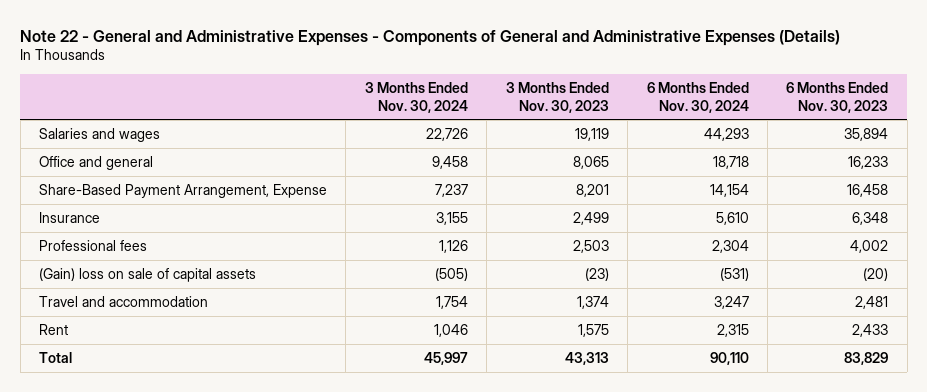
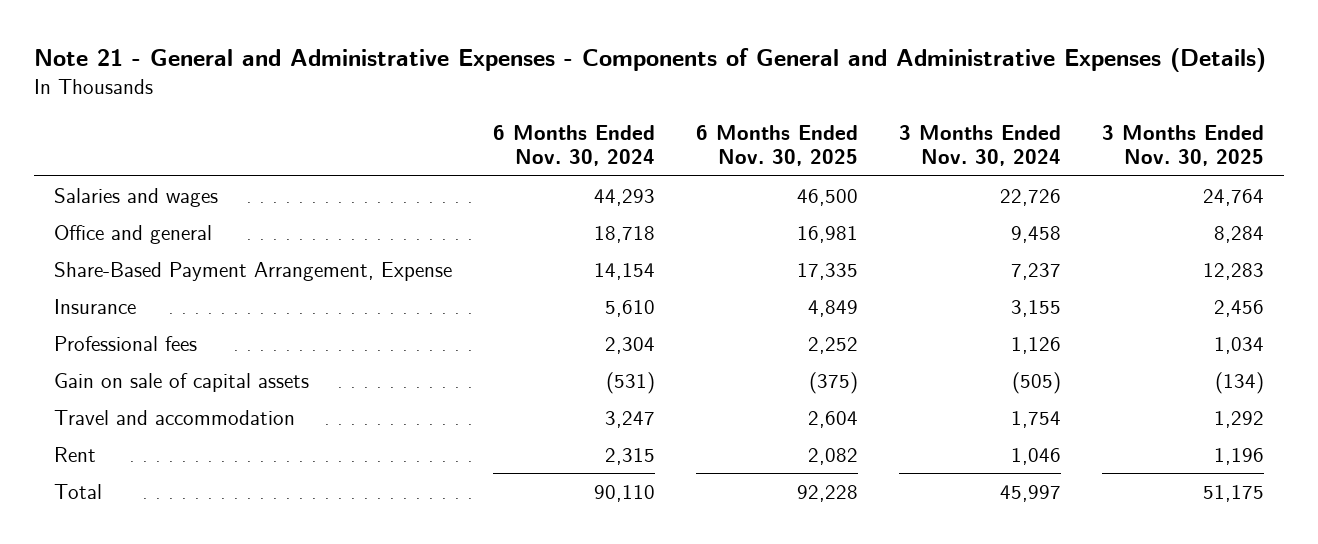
- Note 22 - General and Administrative Expenses - Components of General and Administrative Expenses (Details)
+ Note 21 - General and Administrative Expenses - Components of General and Administrative Expenses (Details)
- | 3 Months Ended Nov. 30, 2024 | 3 Months Ended Nov. 30, 2023 | 6 Months Ended Nov. 30, 2024 | 6 Months Ended Nov. 30, 2023
+ | 6 Months Ended Nov. 30, 2024 | 6 Months Ended Nov. 30, 2025 | 3 Months Ended Nov. 30, 2024 | 3 Months Ended Nov. 30, 2025
- (Gain) loss on sale of capital assets | (505) | (23) | (531) | (20)
+ Gain on sale of capital assets | (531) | (375) | (505) | (134)

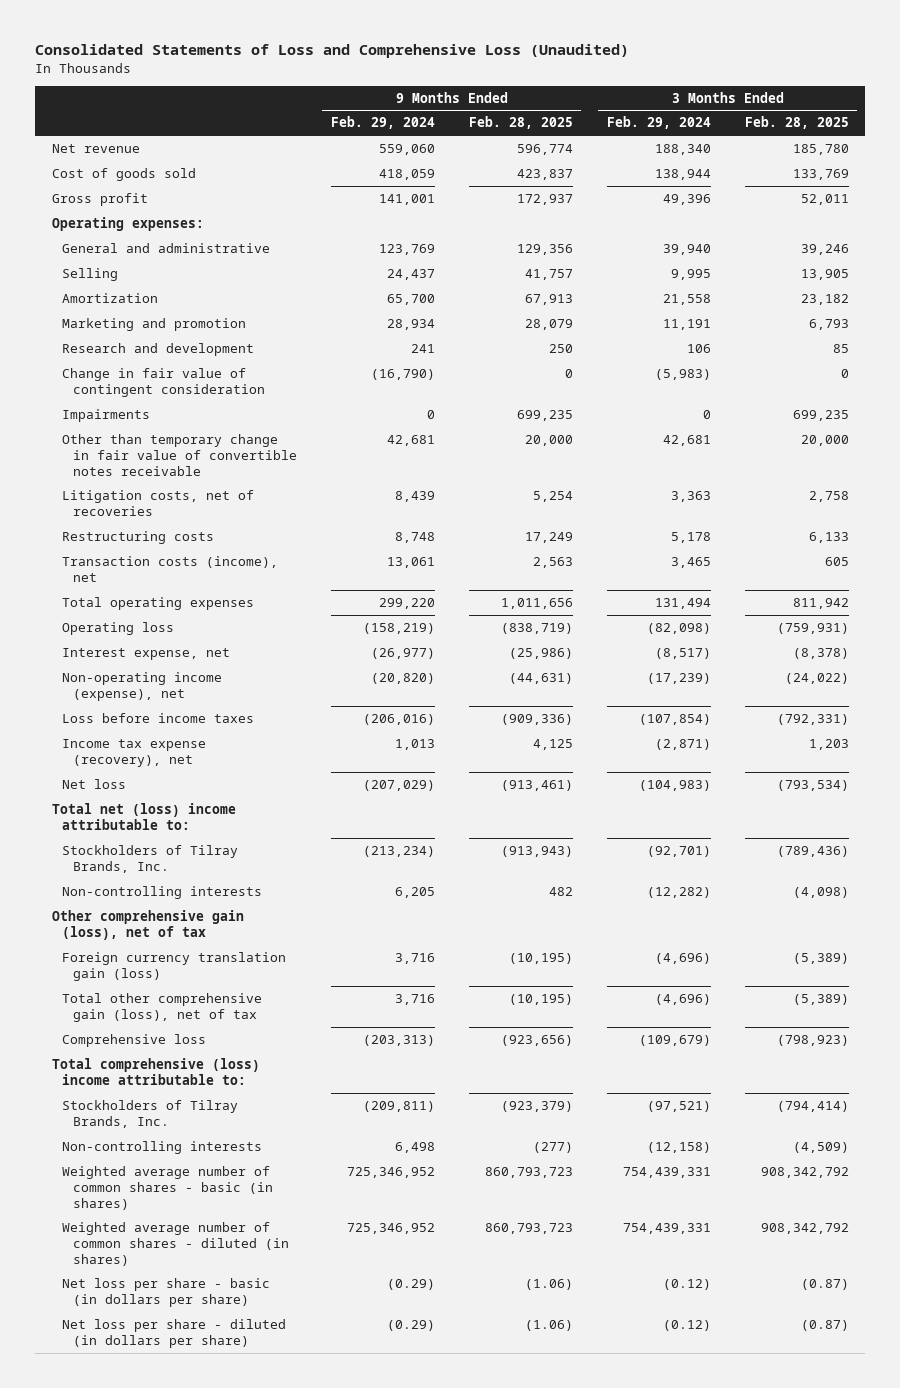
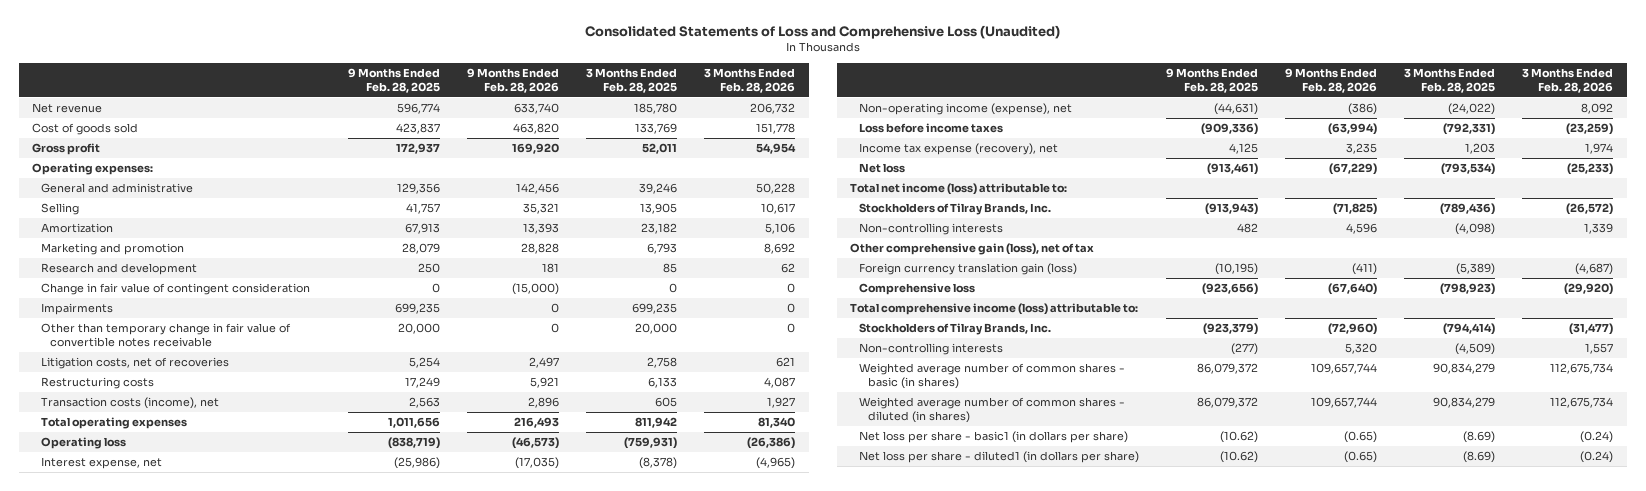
- | 9 Months Ended Feb. 29, 2024 | 9 Months Ended Feb. 28, 2025 | 3 Months Ended Feb. 29, 2024 | 3 Months Ended Feb. 28, 2025
+ | 9 Months Ended Feb. 28, 2025 | 9 Months Ended Feb. 28, 2026 | 3 Months Ended Feb. 28, 2025 | 3 Months Ended Feb. 28, 2026
- Total net (loss) income attributable to:
+ Total net income (loss) attributable to:
- Total other comprehensive gain (loss), net of tax | 3,716 | (10,195) | (4,696) | (5,389)
- Total comprehensive (loss) income attributable to:
+ Total comprehensive income (loss) attributable to:
- Weighted average number of common shares - basic (in shares) | 725,346,952 | 860,793,723 | 754,439,331 | 908,342,792
- Weighted average number of common shares - diluted (in shares) | 725,346,952 | 860,793,723 | 754,439,331 | 908,342,792
- Net loss per share - basic (in dollars per share) | (0.29) | (1.06) | (0.12) | (0.87)
- Net loss per share - diluted (in dollars per share) | (0.29) | (1.06) | (0.12) | (0.87)
+ Weighted average number of common shares - basic (in shares) | 86,079,372 | 109,657,744 | 90,834,279 | 112,675,734
+ Weighted average number of common shares - diluted (in shares) | 86,079,372 | 109,657,744 | 90,834,279 | 112,675,734
+ Net loss per share - basic1 (in dollars per share) | (10.62) | (0.65) | (8.69) | (0.24)
+ Net loss per share - diluted1 (in dollars per share) | (10.62) | (0.65) | (8.69) | (0.24)

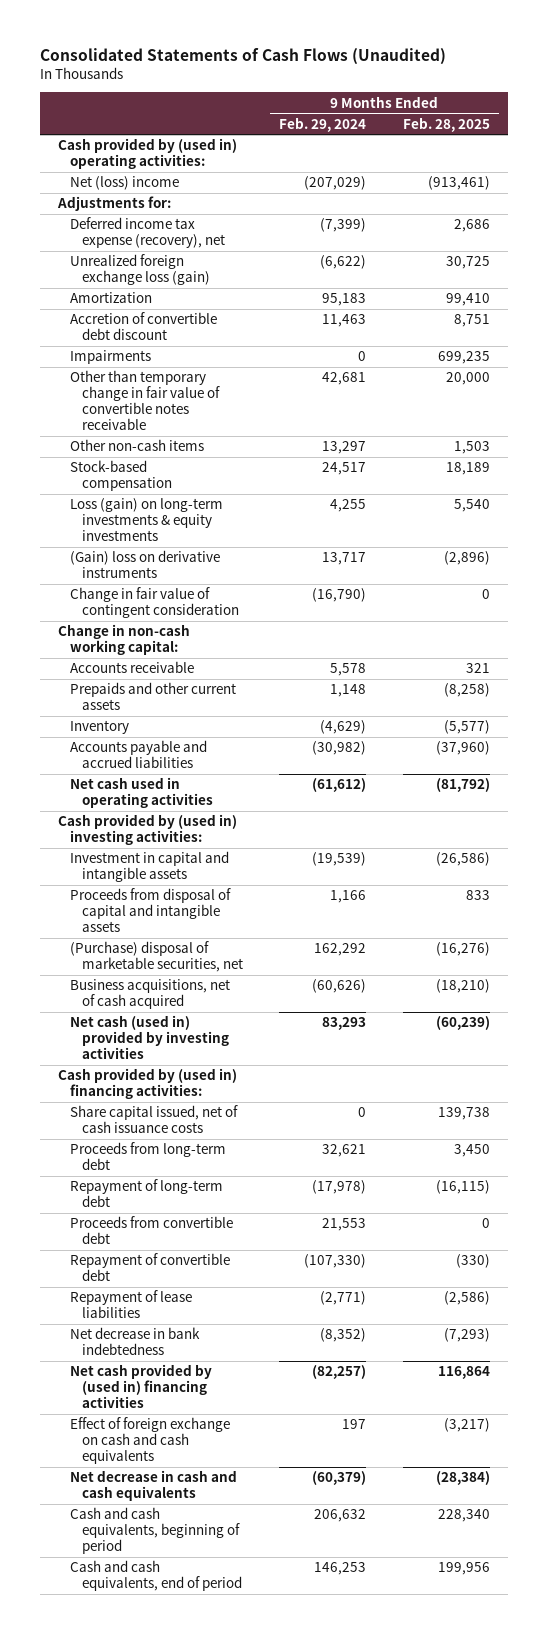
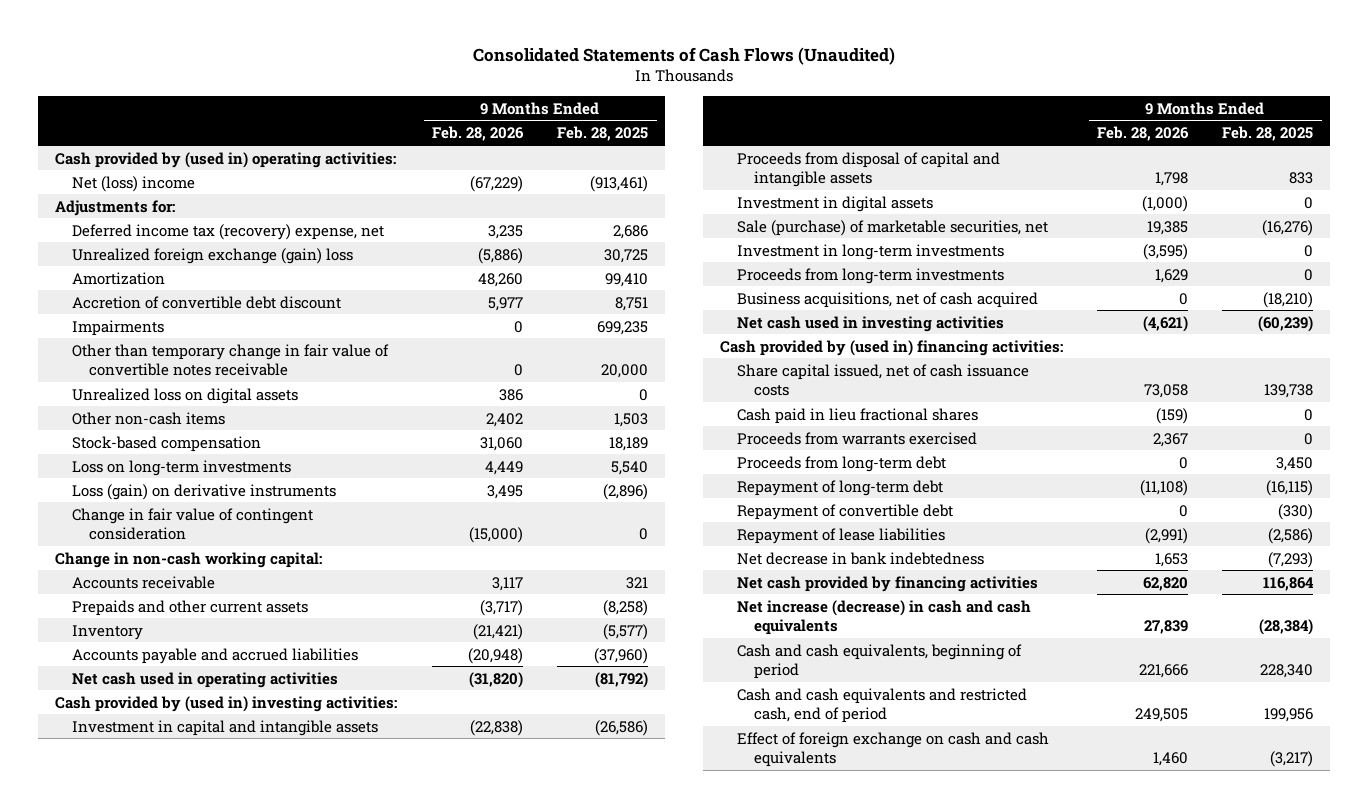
- | 9 Months Ended Feb. 29, 2024 | 9 Months Ended Feb. 28, 2025
+ | 9 Months Ended Feb. 28, 2026 | 9 Months Ended Feb. 28, 2025
- Deferred income tax expense (recovery), net | (7,399) | 2,686
- Unrealized foreign exchange loss (gain) | (6,622) | 30,725
+ Deferred income tax (recovery) expense, net | 3,235 | 2,686
+ Unrealized foreign exchange (gain) loss | (5,886) | 30,725
+ Unrealized loss on digital assets | 386 | 0
- Loss (gain) on long-term investments & equity investments | 4,255 | 5,540
- (Gain) loss on derivative instruments | 13,717 | (2,896)
+ Loss on long-term investments | 4,449 | 5,540
+ Loss (gain) on derivative instruments | 3,495 | (2,896)
- (Purchase) disposal of marketable securities, net | 162,292 | (16,276)
+ Investment in digital assets | (1,000) | 0
+ Sale (purchase) of marketable securities, net | 19,385 | (16,276)
+ Investment in long-term investments | (3,595) | 0
+ Proceeds from long-term investments | 1,629 | 0
- Net cash (used in) provided by investing activities | 83,293 | (60,239)
+ Net cash used in investing activities | (4,621) | (60,239)
+ Cash paid in lieu fractional shares | (159) | 0
+ Proceeds from warrants exercised | 2,367 | 0
- Proceeds from convertible debt | 21,553 | 0
- Net cash provided by (used in) financing activities | (82,257) | 116,864
- Net decrease in cash and cash equivalents | (60,379) | (28,384)
+ Net cash provided by financing activities | 62,820 | 116,864
+ Net increase (decrease) in cash and cash equivalents | 27,839 | (28,384)
- Cash and cash equivalents, end of period | 146,253 | 199,956
+ Cash and cash equivalents and restricted cash, end of period | 249,505 | 199,956
moved down: Effect of foreign exchange on cash and cash equivalents | 1,460 | (3,217)

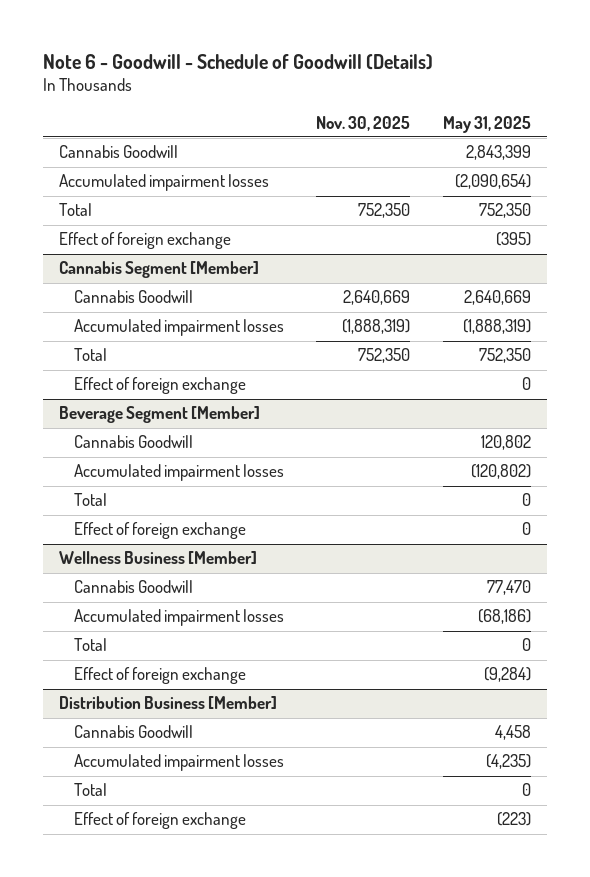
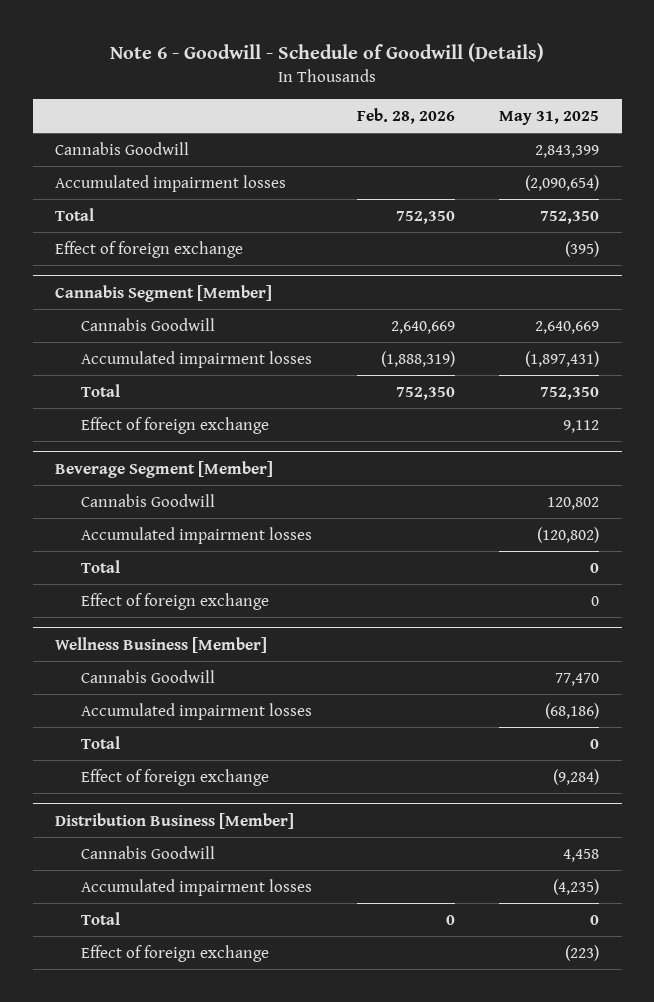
- | Nov. 30, 2025 | May 31, 2025
+ | Feb. 28, 2026 | May 31, 2025
@ Cannabis Segment [Member]
- Accumulated impairment losses | (1,888,319) | (1,888,319)
+ Accumulated impairment losses | (1,888,319) | (1,897,431)
- Effect of foreign exchange | | 0
+ Effect of foreign exchange | | 9,112

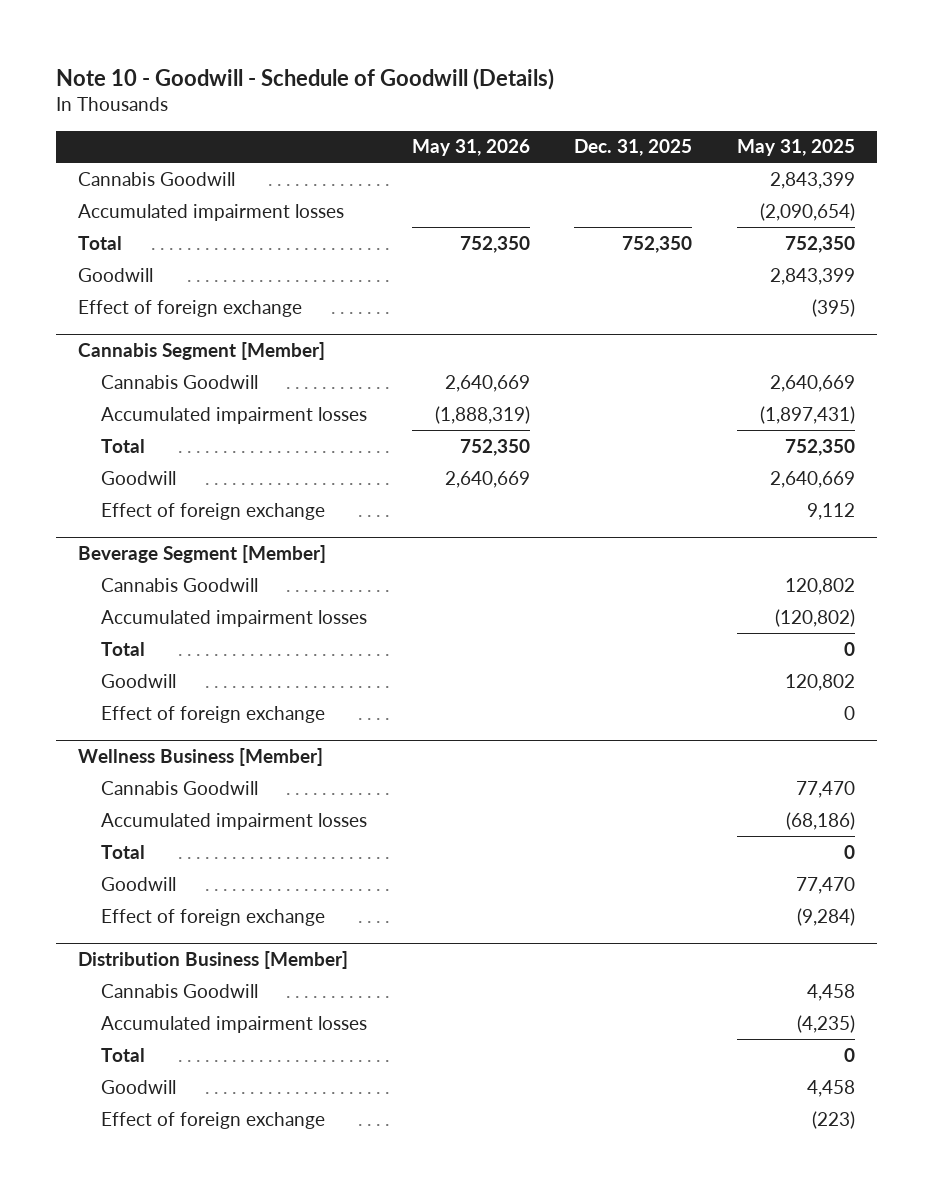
- Note 6 - Goodwill - Schedule of Goodwill (Details)
+ Note 10 - Goodwill - Schedule of Goodwill (Details)
- | Feb. 28, 2026 | May 31, 2025
+ | May 31, 2026 | Dec. 31, 2025 | May 31, 2025
+ Goodwill | | | 2,843,399
@ Cannabis Segment [Member]
+ Goodwill | 2,640,669 | | 2,640,669
@ Beverage Segment [Member]
+ Goodwill | | | 120,802
@ Wellness Business [Member]
+ Goodwill | | | 77,470
@ Distribution Business [Member]
+ Goodwill | | | 4,458

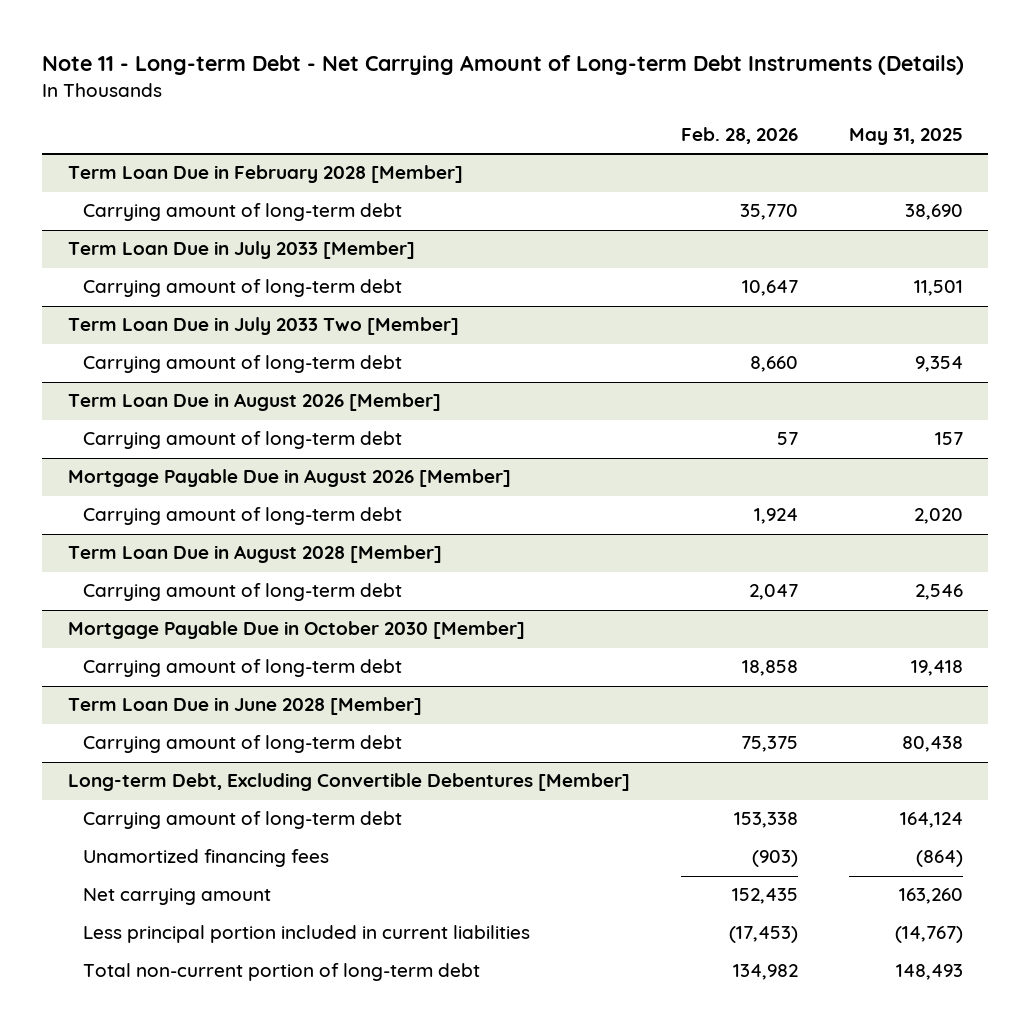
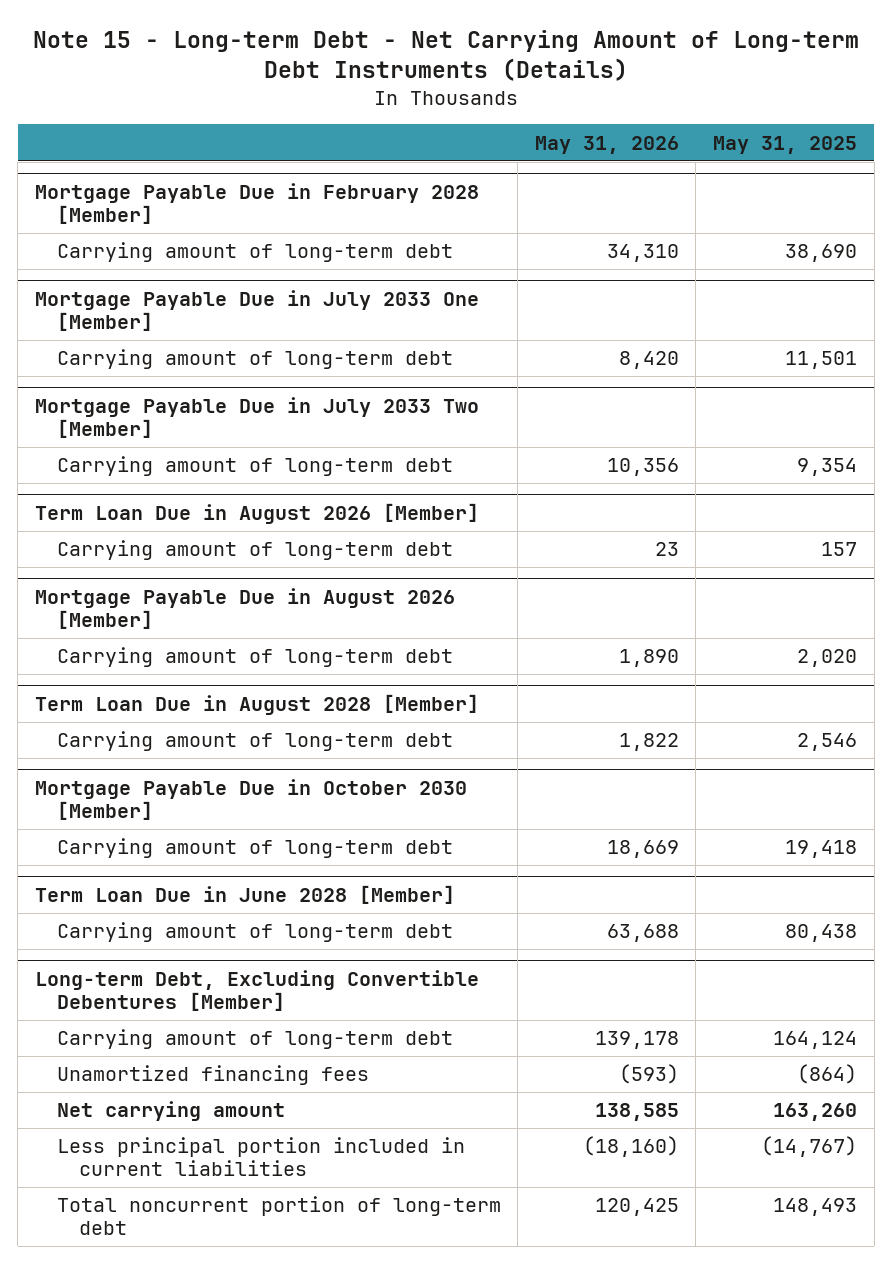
- Note 11 - Long-term Debt - Net Carrying Amount of Long-term Debt Instruments (Details)
+ Note 15 - Long-term Debt - Net Carrying Amount of Long-term Debt Instruments (Details)
- | Feb. 28, 2026 | May 31, 2025
+ | May 31, 2026 | May 31, 2025
- Term Loan Due in February 2028 [Member]
+ Mortgage Payable Due in February 2028 [Member]
- Term Loan Due in July 2033 [Member]
+ Mortgage Payable Due in July 2033 One [Member]
- Term Loan Due in July 2033 Two [Member]
+ Mortgage Payable Due in July 2033 Two [Member]
@ Long-term Debt, Excluding Convertible Debentures [Member]
- Total non-current portion of long-term debt | 134,982 | 148,493
+ Total noncurrent portion of long-term debt | 120,425 | 148,493

